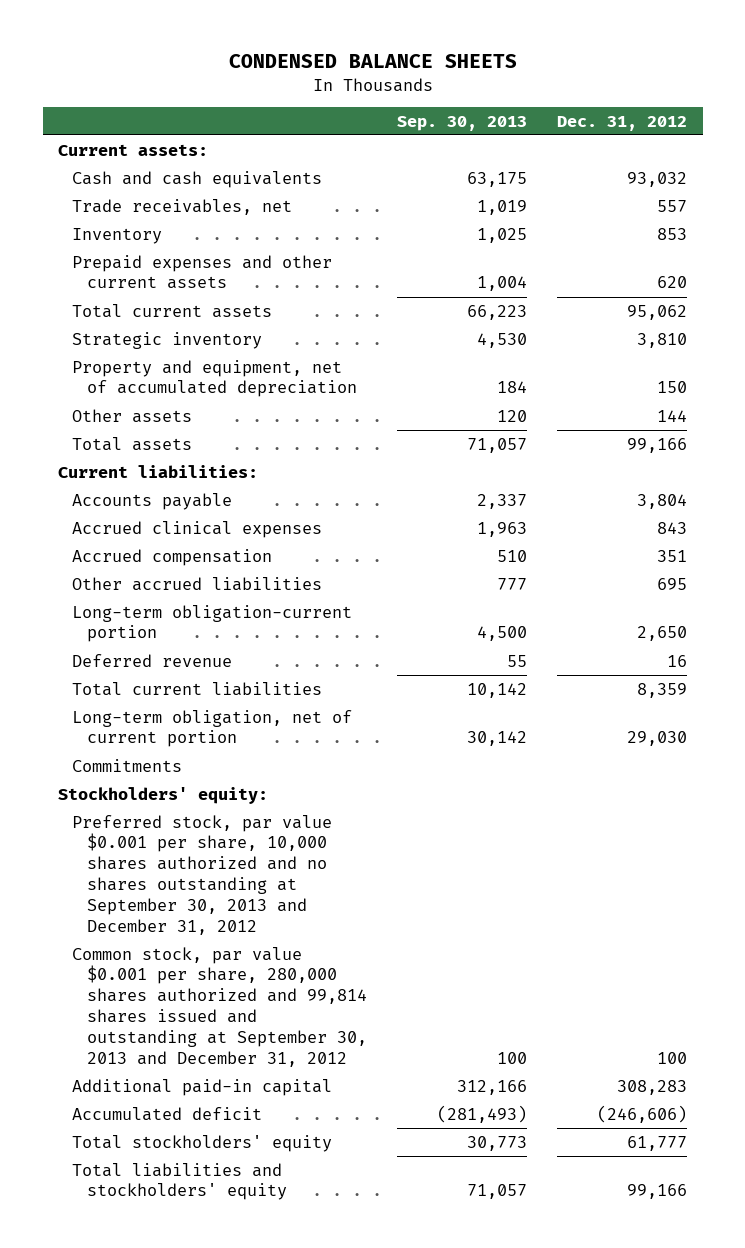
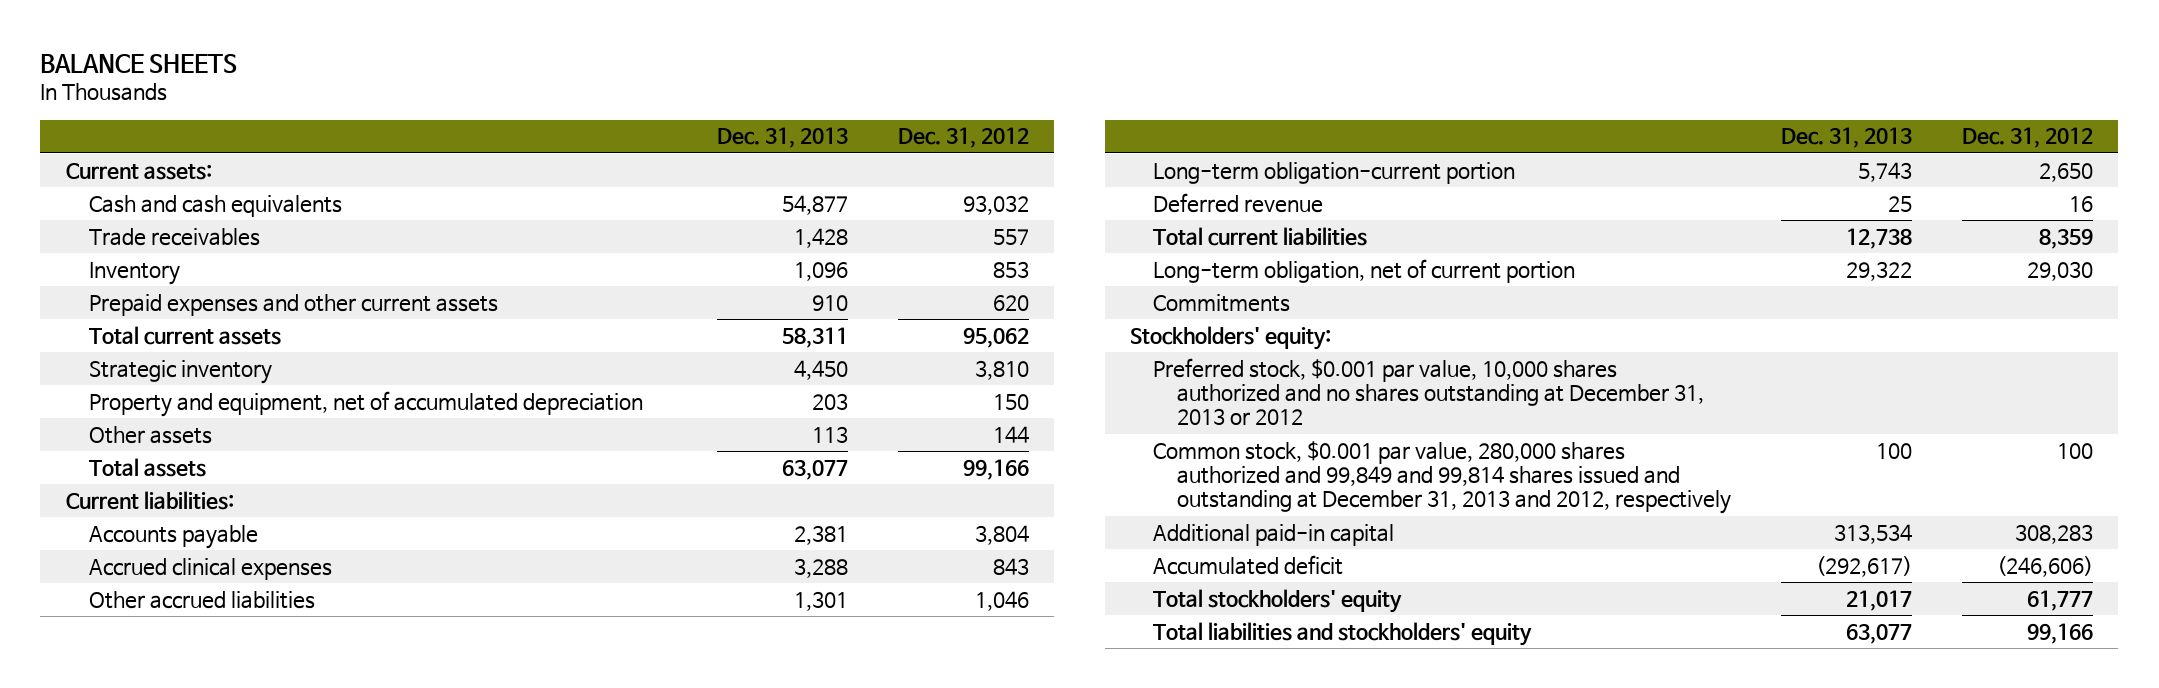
- CONDENSED BALANCE SHEETS
+ BALANCE SHEETS
- | Sep. 30, 2013 | Dec. 31, 2012
+ | Dec. 31, 2013 | Dec. 31, 2012
- Trade receivables, net | 1,019 | 557
+ Trade receivables | 1,428 | 557
- Accrued compensation | 510 | 351
- Other accrued liabilities | 777 | 695
+ Other accrued liabilities | 1,301 | 1,046
- Preferred stock, par value $0.001 per share, 10,000 shares authorized and no shares outstanding at September 30, 2013 and December 31, 2012
- Common stock, par value $0.001 per share, 280,000 shares authorized and 99,814 shares issued and outstanding at September 30, 2013 and December 31, 2012 | 100 | 100
+ Preferred stock, $0.001 par value, 10,000 shares authorized and no shares outstanding at December 31, 2013 or 2012
+ Common stock, $0.001 par value, 280,000 shares authorized and 99,849 and 99,814 shares issued and outstanding at December 31, 2013 and 2012, respectively | 100 | 100

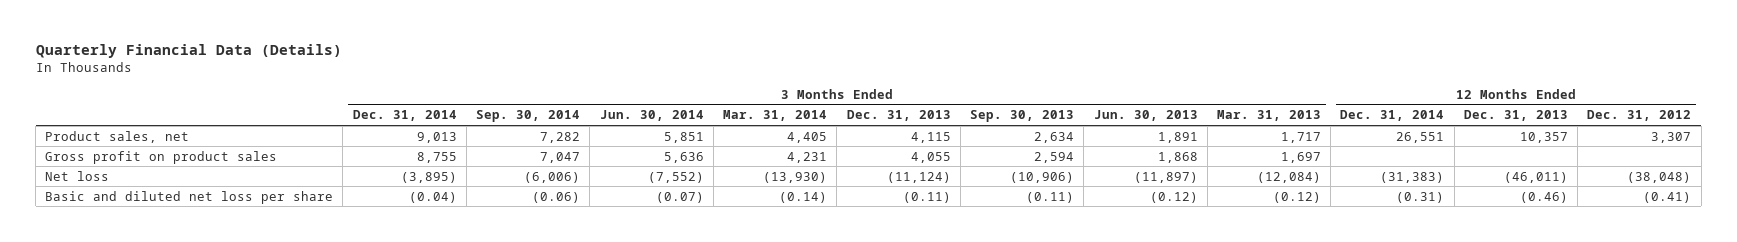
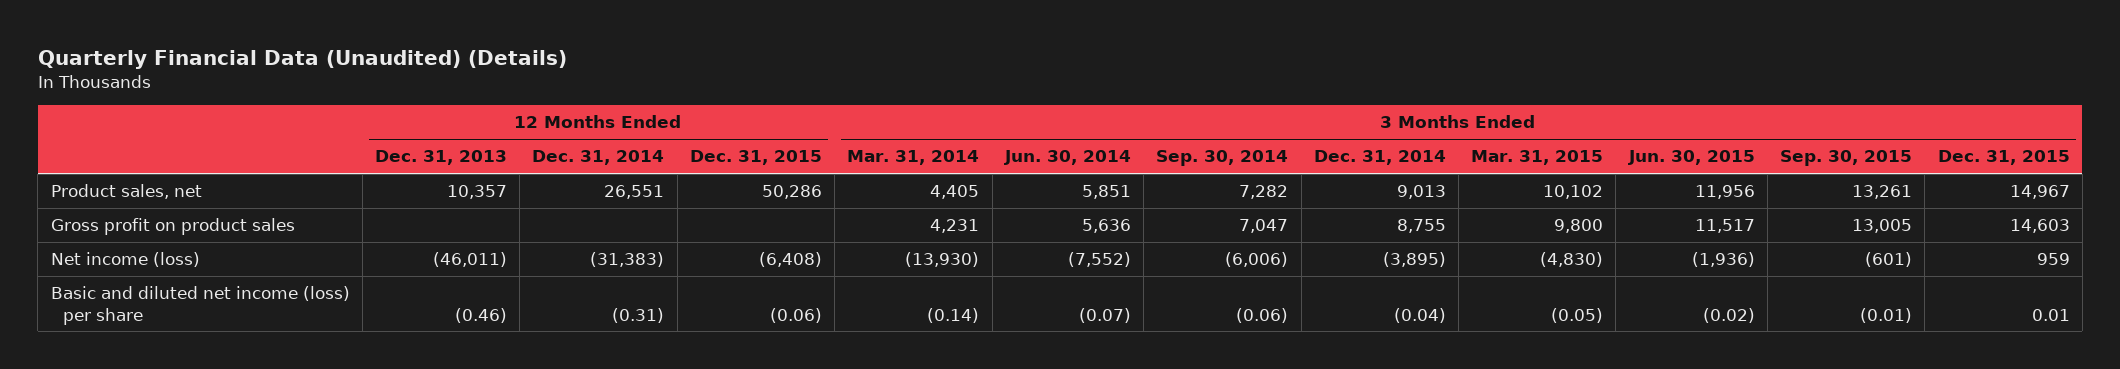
- Quarterly Financial Data (Details)
+ Quarterly Financial Data (Unaudited) (Details)
- | 3 Months Ended Dec. 31, 2014 | 3 Months Ended Sep. 30, 2014 | 3 Months Ended Jun. 30, 2014 | 3 Months Ended Mar. 31, 2014 | 3 Months Ended Dec. 31, 2013 | 3 Months Ended Sep. 30, 2013 | 3 Months Ended Jun. 30, 2013 | 3 Months Ended Mar. 31, 2013 | 12 Months Ended Dec. 31, 2014 | 12 Months Ended Dec. 31, 2013 | 12 Months Ended Dec. 31, 2012
+ | 12 Months Ended Dec. 31, 2013 | 12 Months Ended Dec. 31, 2014 | 12 Months Ended Dec. 31, 2015 | 3 Months Ended Mar. 31, 2014 | 3 Months Ended Jun. 30, 2014 | 3 Months Ended Sep. 30, 2014 | 3 Months Ended Dec. 31, 2014 | 3 Months Ended Mar. 31, 2015 | 3 Months Ended Jun. 30, 2015 | 3 Months Ended Sep. 30, 2015 | 3 Months Ended Dec. 31, 2015
- Net loss | (3,895) | (6,006) | (7,552) | (13,930) | (11,124) | (10,906) | (11,897) | (12,084) | (31,383) | (46,011) | (38,048)
- Basic and diluted net loss per share | (0.04) | (0.06) | (0.07) | (0.14) | (0.11) | (0.11) | (0.12) | (0.12) | (0.31) | (0.46) | (0.41)
+ Net income (loss) | (46,011) | (31,383) | (6,408) | (13,930) | (7,552) | (6,006) | (3,895) | (4,830) | (1,936) | (601) | 959
+ Basic and diluted net income (loss) per share | (0.46) | (0.31) | (0.06) | (0.14) | (0.07) | (0.06) | (0.04) | (0.05) | (0.02) | (0.01) | 0.01

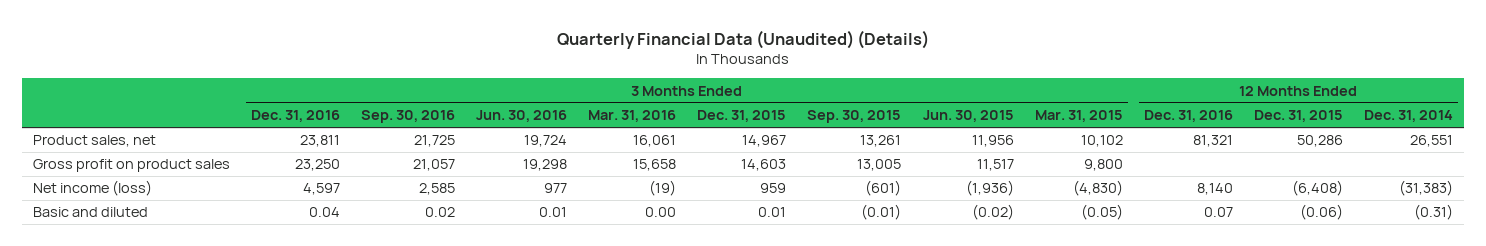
- | 12 Months Ended Dec. 31, 2013 | 12 Months Ended Dec. 31, 2014 | 12 Months Ended Dec. 31, 2015 | 3 Months Ended Mar. 31, 2014 | 3 Months Ended Jun. 30, 2014 | 3 Months Ended Sep. 30, 2014 | 3 Months Ended Dec. 31, 2014 | 3 Months Ended Mar. 31, 2015 | 3 Months Ended Jun. 30, 2015 | 3 Months Ended Sep. 30, 2015 | 3 Months Ended Dec. 31, 2015
+ | 3 Months Ended Dec. 31, 2016 | 3 Months Ended Sep. 30, 2016 | 3 Months Ended Jun. 30, 2016 | 3 Months Ended Mar. 31, 2016 | 3 Months Ended Dec. 31, 2015 | 3 Months Ended Sep. 30, 2015 | 3 Months Ended Jun. 30, 2015 | 3 Months Ended Mar. 31, 2015 | 12 Months Ended Dec. 31, 2016 | 12 Months Ended Dec. 31, 2015 | 12 Months Ended Dec. 31, 2014
- Basic and diluted net income (loss) per share | (0.46) | (0.31) | (0.06) | (0.14) | (0.07) | (0.06) | (0.04) | (0.05) | (0.02) | (0.01) | 0.01
+ Basic and diluted | 0.04 | 0.02 | 0.01 | 0.00 | 0.01 | (0.01) | (0.02) | (0.05) | 0.07 | (0.06) | (0.31)

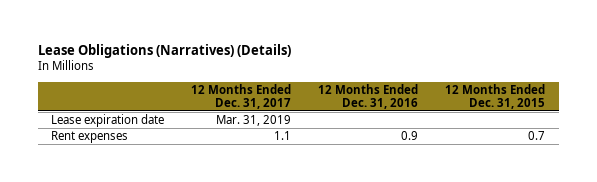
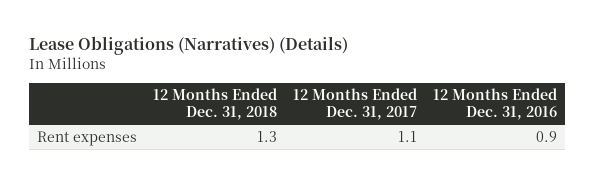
- | 12 Months Ended Dec. 31, 2017 | 12 Months Ended Dec. 31, 2016 | 12 Months Ended Dec. 31, 2015
+ | 12 Months Ended Dec. 31, 2018 | 12 Months Ended Dec. 31, 2017 | 12 Months Ended Dec. 31, 2016
- Lease expiration date | Mar. 31, 2019 | |

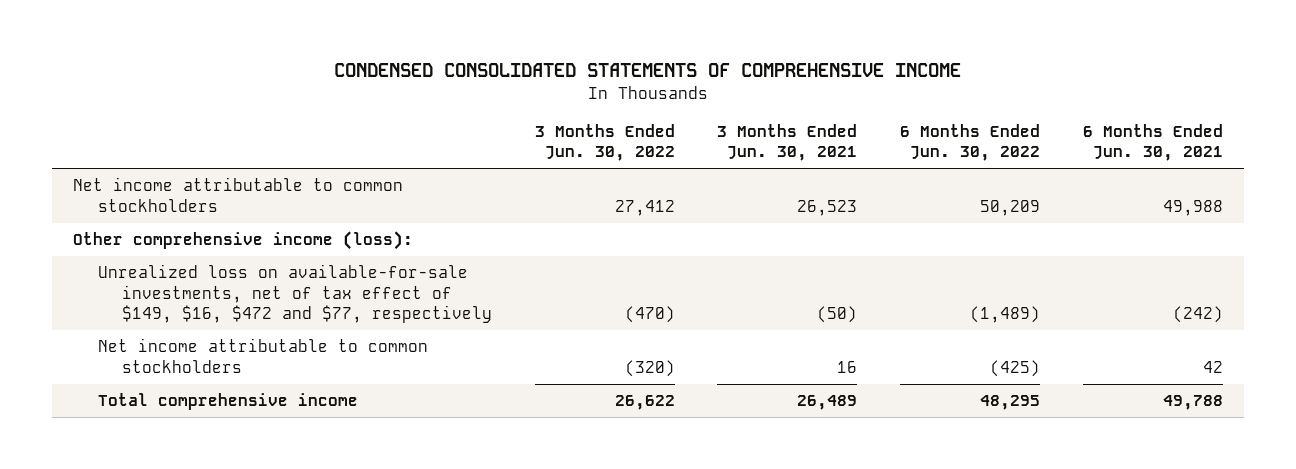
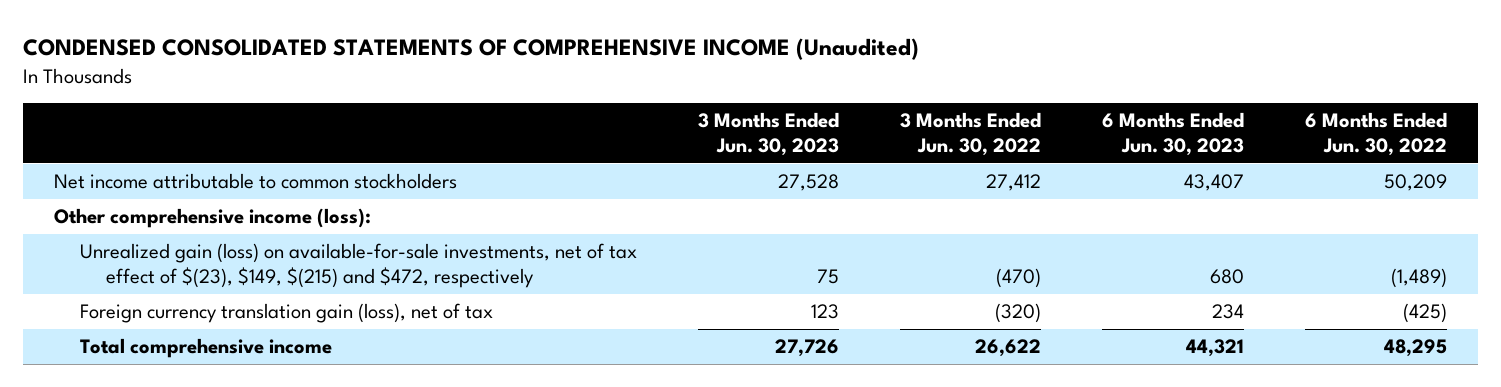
- CONDENSED CONSOLIDATED STATEMENTS OF COMPREHENSIVE INCOME
+ CONDENSED CONSOLIDATED STATEMENTS OF COMPREHENSIVE INCOME (Unaudited)
- | 3 Months Ended Jun. 30, 2022 | 3 Months Ended Jun. 30, 2021 | 6 Months Ended Jun. 30, 2022 | 6 Months Ended Jun. 30, 2021
+ | 3 Months Ended Jun. 30, 2023 | 3 Months Ended Jun. 30, 2022 | 6 Months Ended Jun. 30, 2023 | 6 Months Ended Jun. 30, 2022
- Unrealized loss on available-for-sale investments, net of tax effect of $149, $16, $472 and $77, respectively | (470) | (50) | (1,489) | (242)
- Net income attributable to common stockholders | (320) | 16 | (425) | 42
+ Unrealized gain (loss) on available-for-sale investments, net of tax effect of $(23), $149, $(215) and $472, respectively | 75 | (470) | 680 | (1,489)
+ Foreign currency translation gain (loss), net of tax | 123 | (320) | 234 | (425)

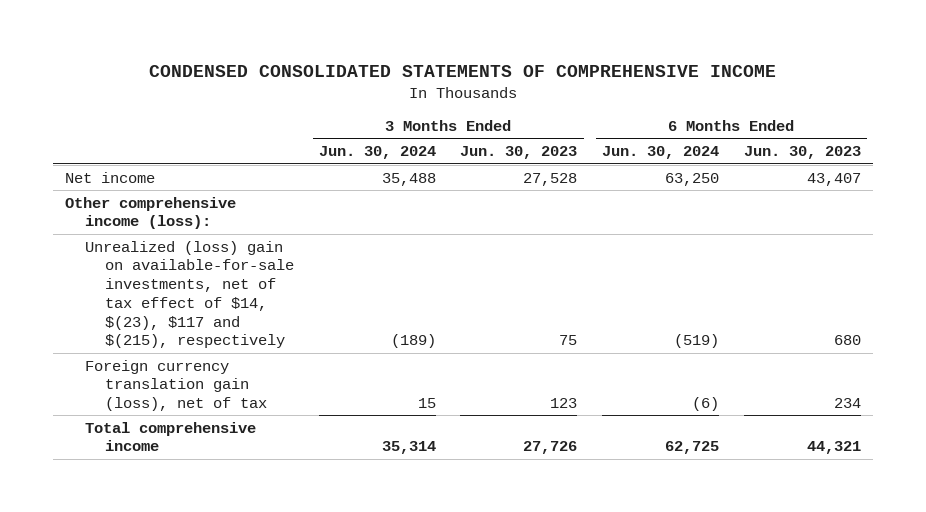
- CONDENSED CONSOLIDATED STATEMENTS OF COMPREHENSIVE INCOME (Unaudited)
+ CONDENSED CONSOLIDATED STATEMENTS OF COMPREHENSIVE INCOME
- | 3 Months Ended Jun. 30, 2023 | 3 Months Ended Jun. 30, 2022 | 6 Months Ended Jun. 30, 2023 | 6 Months Ended Jun. 30, 2022
+ | 3 Months Ended Jun. 30, 2024 | 3 Months Ended Jun. 30, 2023 | 6 Months Ended Jun. 30, 2024 | 6 Months Ended Jun. 30, 2023
- Net income attributable to common stockholders | 27,528 | 27,412 | 43,407 | 50,209
+ Net income | 35,488 | 27,528 | 63,250 | 43,407
- Unrealized gain (loss) on available-for-sale investments, net of tax effect of $(23), $149, $(215) and $472, respectively | 75 | (470) | 680 | (1,489)
+ Unrealized (loss) gain on available-for-sale investments, net of tax effect of $14, $(23), $117 and $(215), respectively | (189) | 75 | (519) | 680

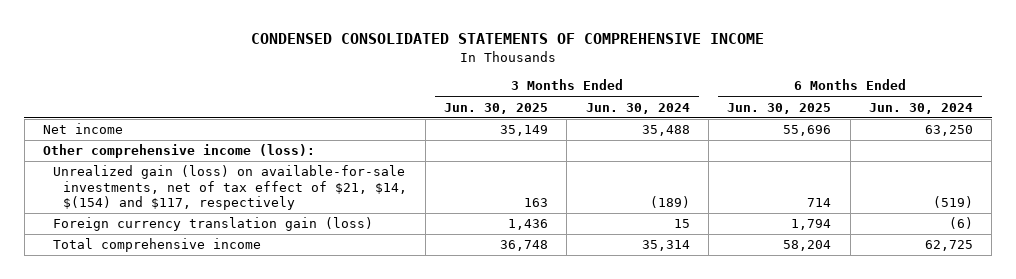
- | 3 Months Ended Jun. 30, 2024 | 3 Months Ended Jun. 30, 2023 | 6 Months Ended Jun. 30, 2024 | 6 Months Ended Jun. 30, 2023
+ | 3 Months Ended Jun. 30, 2025 | 3 Months Ended Jun. 30, 2024 | 6 Months Ended Jun. 30, 2025 | 6 Months Ended Jun. 30, 2024
- Unrealized (loss) gain on available-for-sale investments, net of tax effect of $14, $(23), $117 and $(215), respectively | (189) | 75 | (519) | 680
- Foreign currency translation gain (loss), net of tax | 15 | 123 | (6) | 234
+ Unrealized gain (loss) on available-for-sale investments, net of tax effect of $21, $14, $(154) and $117, respectively | 163 | (189) | 714 | (519)
+ Foreign currency translation gain (loss) | 1,436 | 15 | 1,794 | (6)

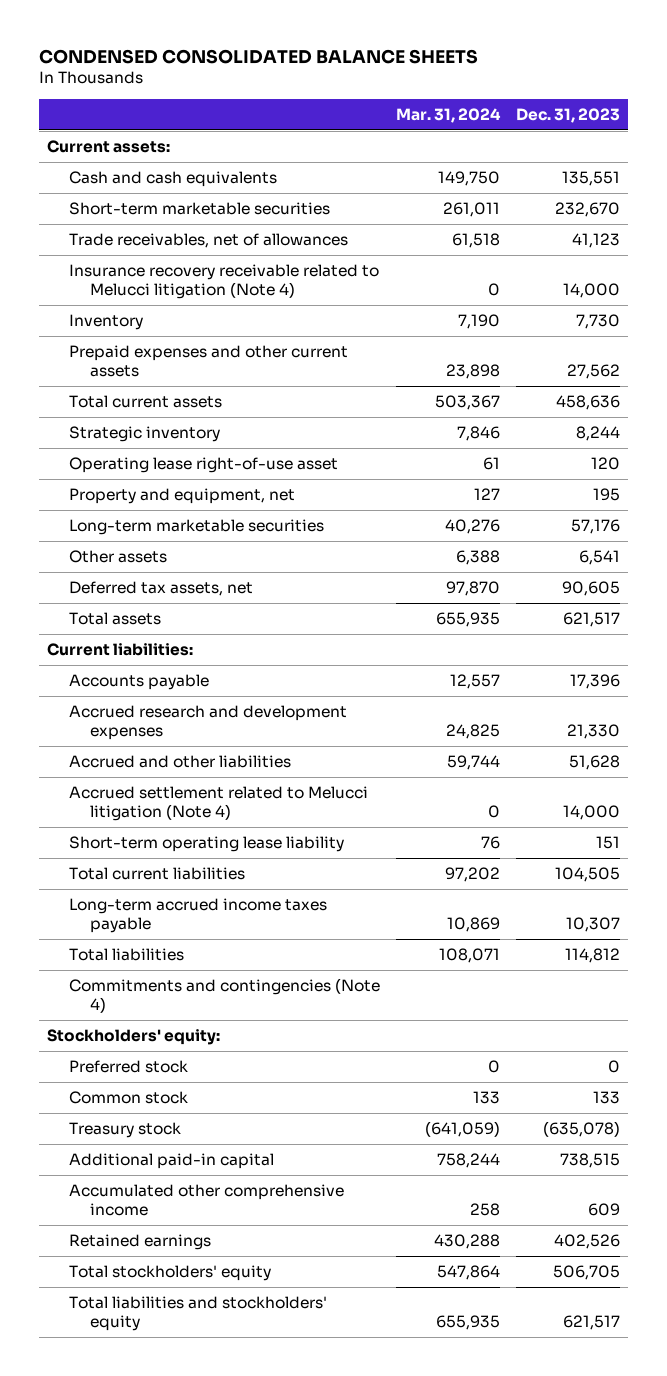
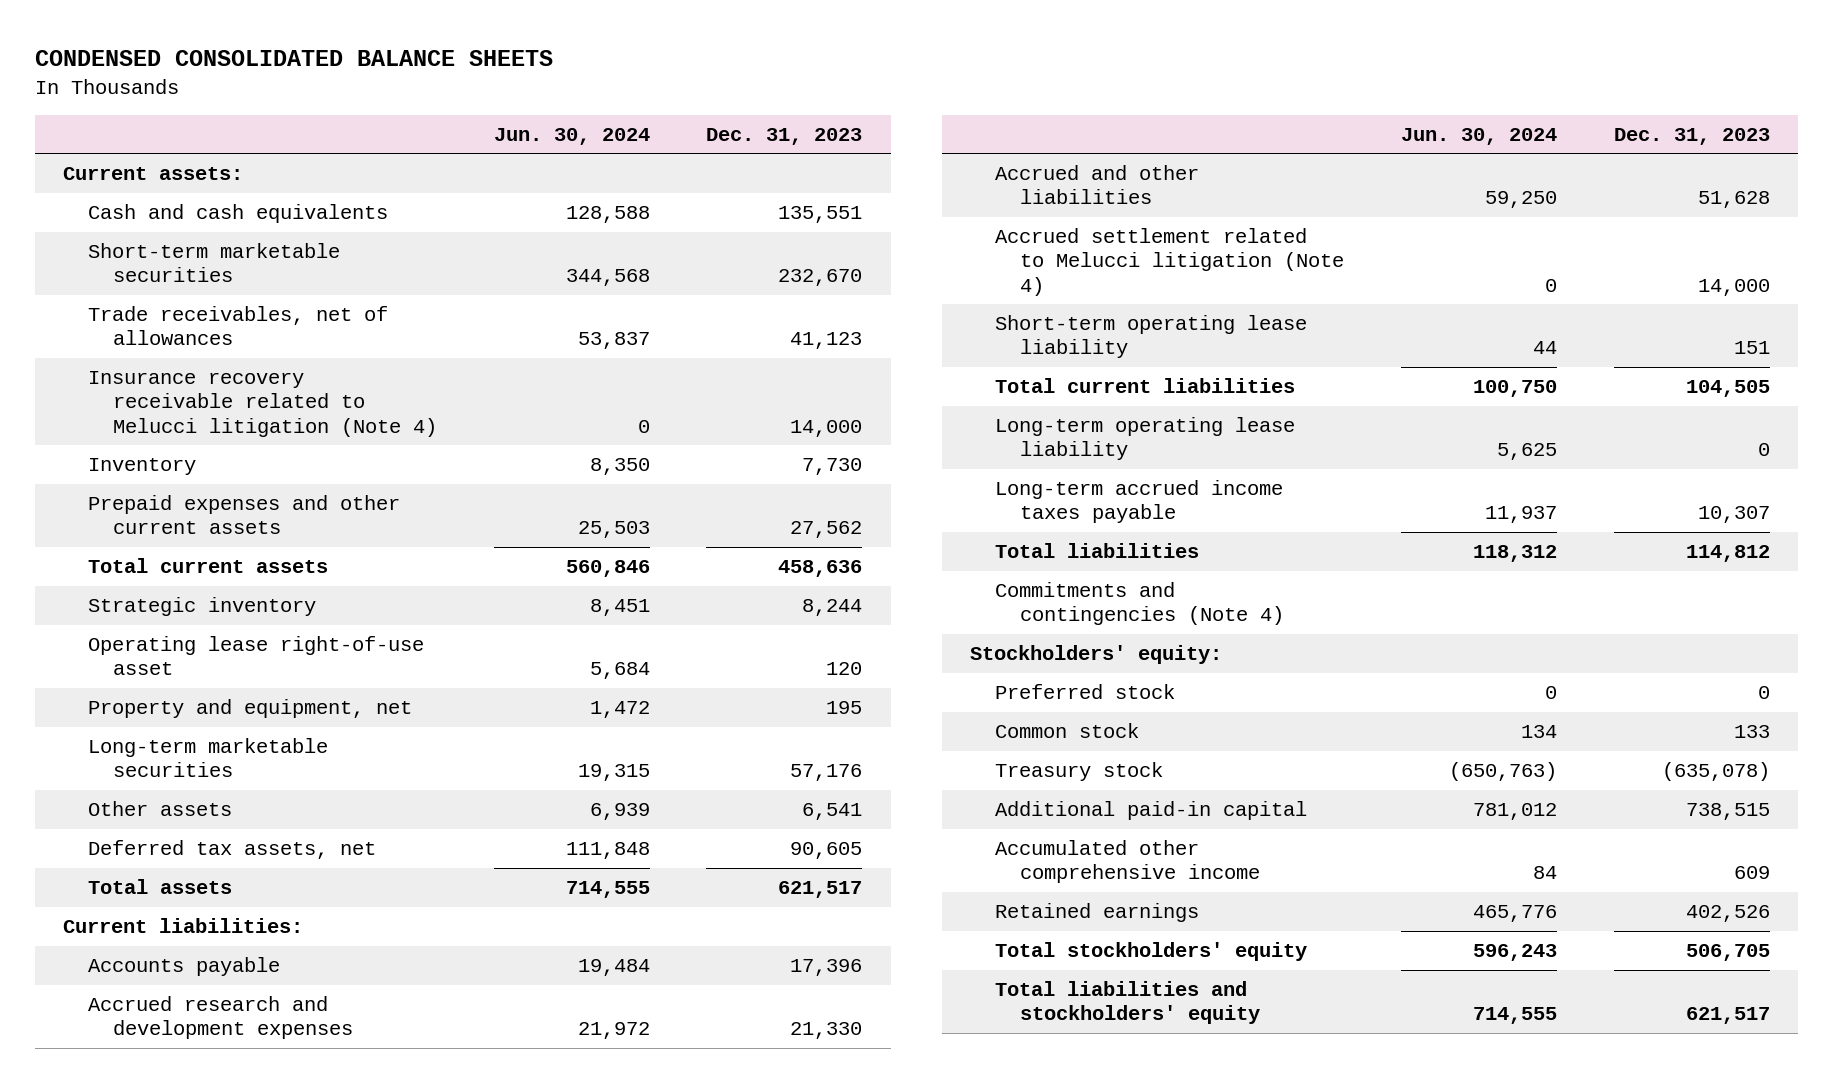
- | Mar. 31, 2024 | Dec. 31, 2023
+ | Jun. 30, 2024 | Dec. 31, 2023
+ Long-term operating lease liability | 5,625 | 0

